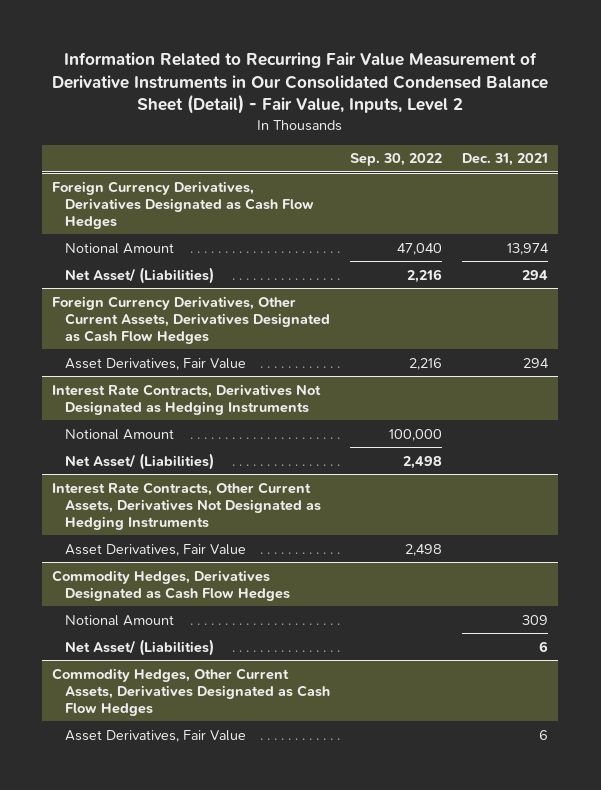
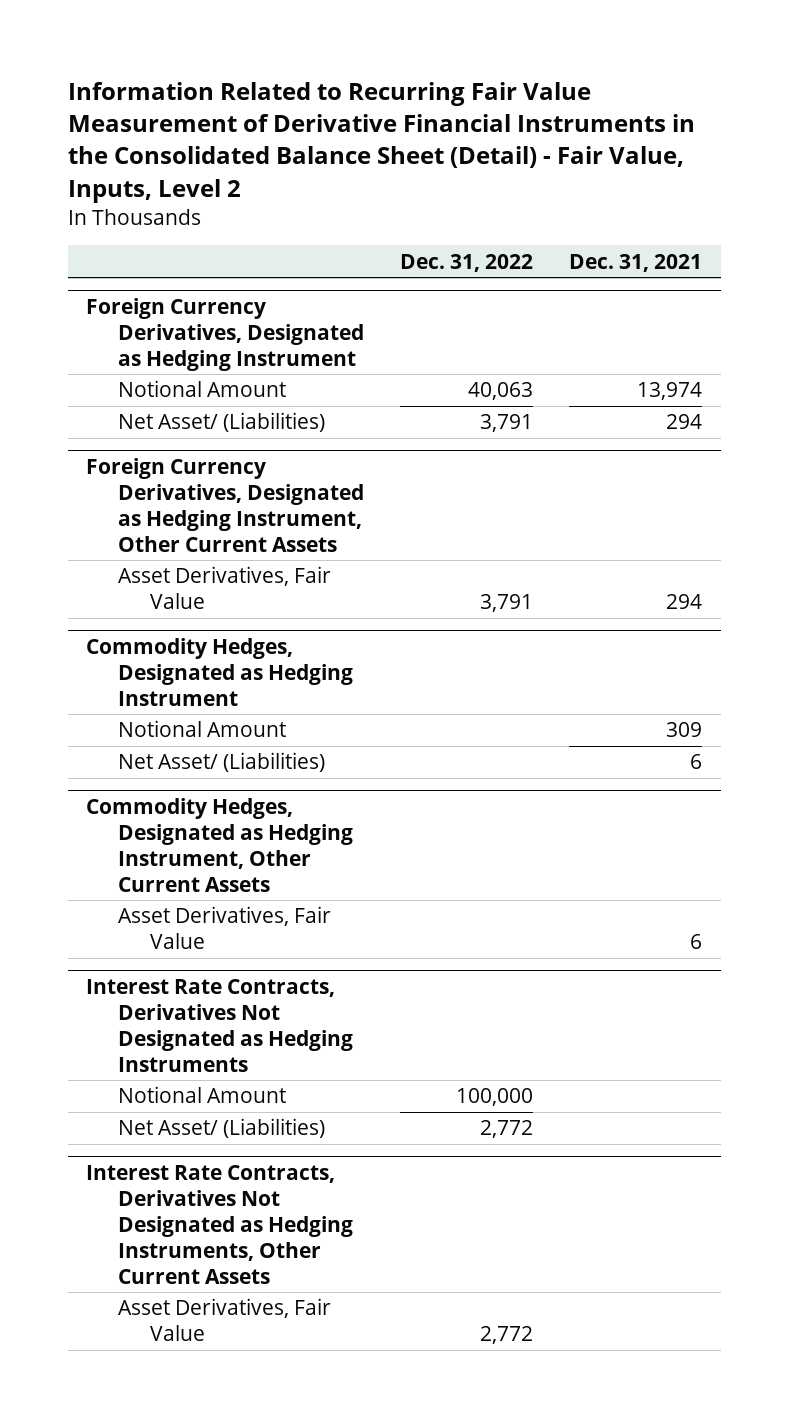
- Information Related to Recurring Fair Value Measurement of Derivative Instruments in Our Consolidated Condensed Balance Sheet (Detail) - Fair Value, Inputs, Level 2
+ Information Related to Recurring Fair Value Measurement of Derivative Financial Instruments in the Consolidated Balance Sheet (Detail) - Fair Value, Inputs, Level 2
- | Sep. 30, 2022 | Dec. 31, 2021
+ | Dec. 31, 2022 | Dec. 31, 2021
- Foreign Currency Derivatives, Derivatives Designated as Cash Flow Hedges
+ Foreign Currency Derivatives, Designated as Hedging Instrument
- Foreign Currency Derivatives, Other Current Assets, Derivatives Designated as Cash Flow Hedges
+ Foreign Currency Derivatives, Designated as Hedging Instrument, Other Current Assets
+ Commodity Hedges, Designated as Hedging Instrument
+ Notional Amount | | 309
+ Net Asset/ (Liabilities) | | 6
+ Commodity Hedges, Designated as Hedging Instrument, Other Current Assets
+ Asset Derivatives, Fair Value | | 6
- Interest Rate Contracts, Other Current Assets, Derivatives Not Designated as Hedging Instruments
+ Interest Rate Contracts, Derivatives Not Designated as Hedging Instruments, Other Current Assets
- Commodity Hedges, Derivatives Designated as Cash Flow Hedges
- Notional Amount | | 309
- Net Asset/ (Liabilities) | | 6
- Commodity Hedges, Other Current Assets, Derivatives Designated as Cash Flow Hedges
- Asset Derivatives, Fair Value | | 6

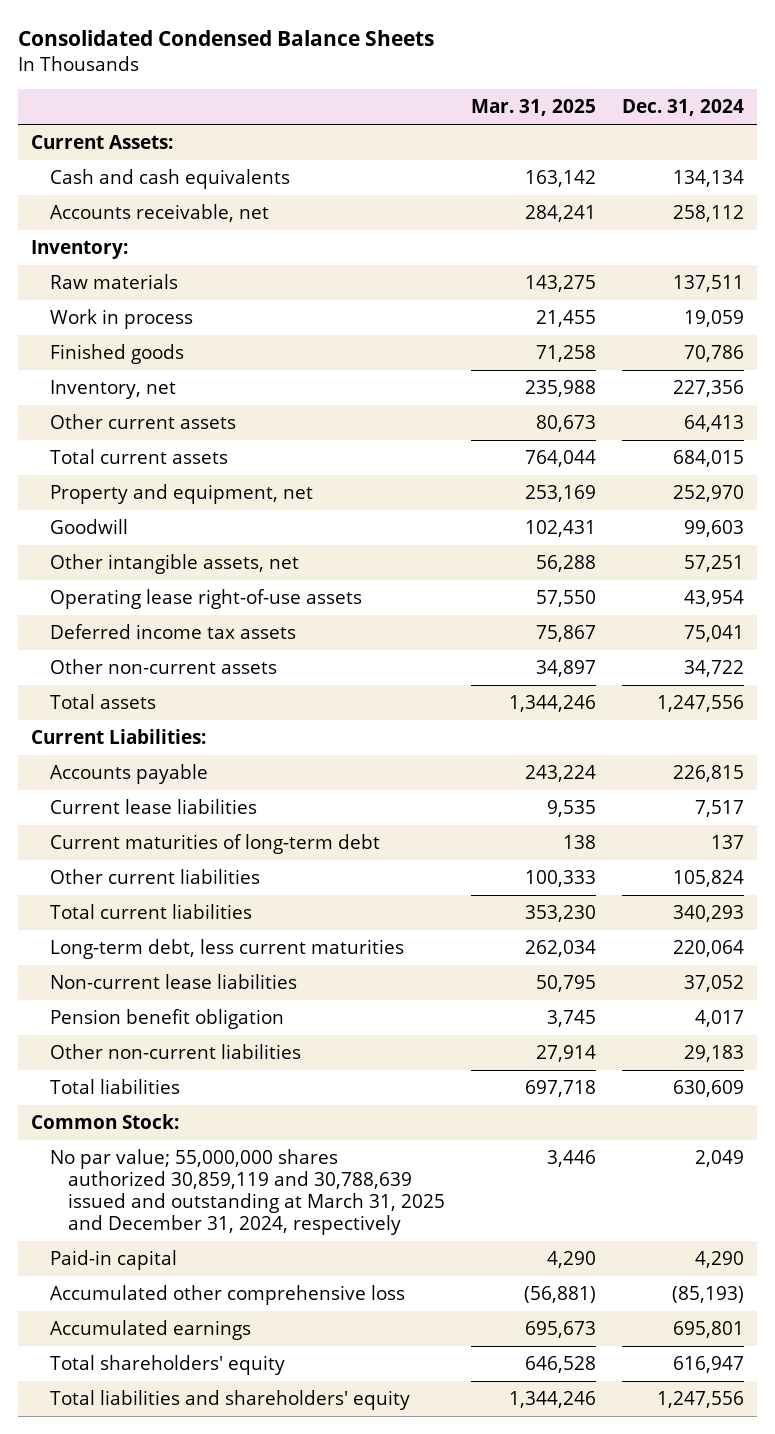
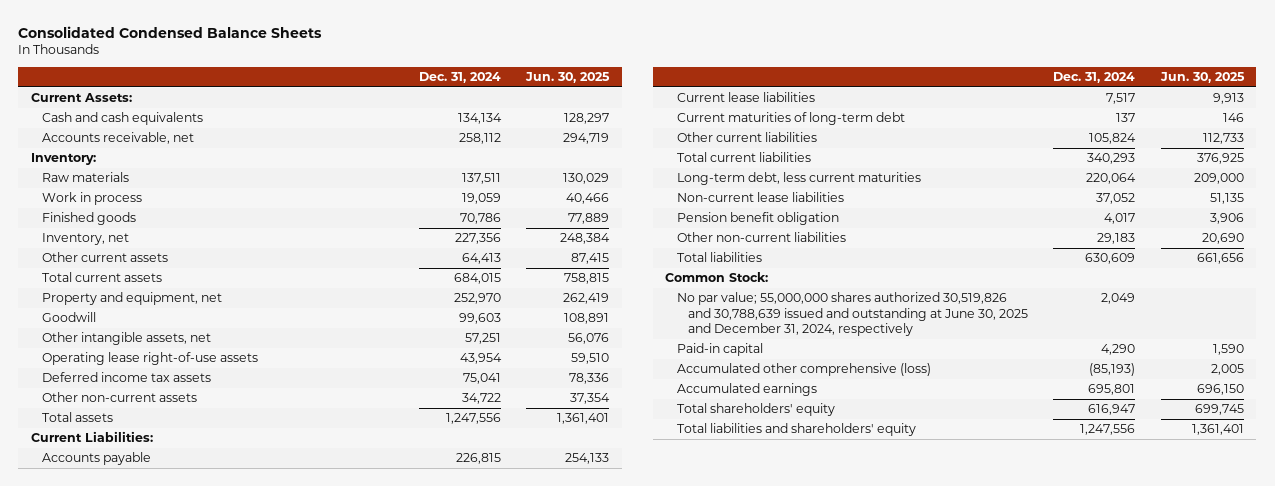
- | Mar. 31, 2025 | Dec. 31, 2024
+ | Dec. 31, 2024 | Jun. 30, 2025
- No par value; 55,000,000 shares authorized 30,859,119 and 30,788,639 issued and outstanding at March 31, 2025 and December 31, 2024, respectively | 3,446 | 2,049
+ No par value; 55,000,000 shares authorized 30,519,826 and 30,788,639 issued and outstanding at June 30, 2025 and December 31, 2024, respectively | 2,049 |
- Accumulated other comprehensive loss | (56,881) | (85,193)
+ Accumulated other comprehensive (loss) | (85,193) | 2,005

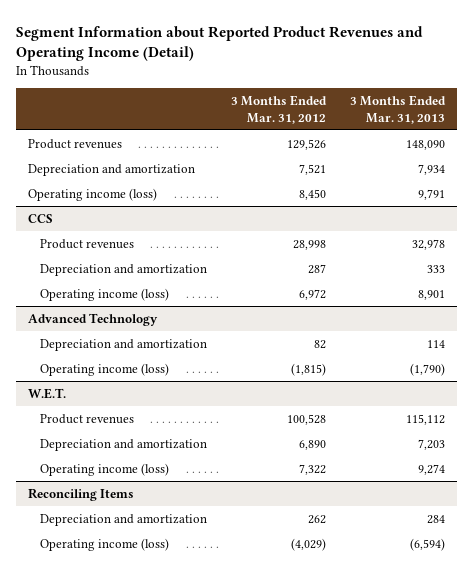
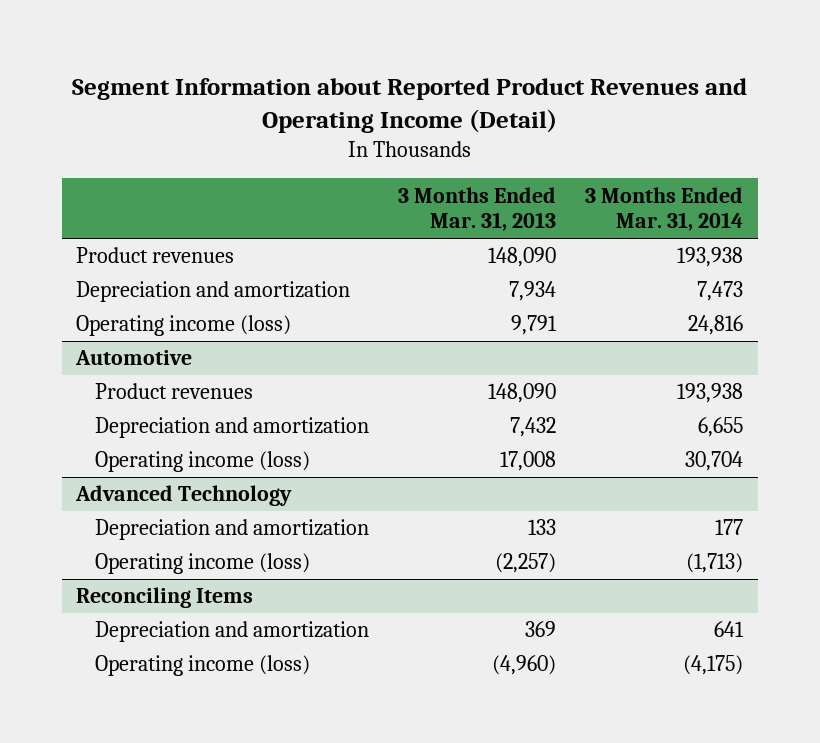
- | 3 Months Ended Mar. 31, 2012 | 3 Months Ended Mar. 31, 2013
+ | 3 Months Ended Mar. 31, 2013 | 3 Months Ended Mar. 31, 2014
- CCS
- Product revenues | 28,998 | 32,978
- Depreciation and amortization | 287 | 333
- Operating income (loss) | 6,972 | 8,901
+ Automotive
+ Product revenues | 148,090 | 193,938
+ Depreciation and amortization | 7,432 | 6,655
+ Operating income (loss) | 17,008 | 30,704
@ Advanced Technology
- Depreciation and amortization | 82 | 114
- Operating income (loss) | (1,815) | (1,790)
- W.E.T.
- Product revenues | 100,528 | 115,112
- Depreciation and amortization | 6,890 | 7,203
- Operating income (loss) | 7,322 | 9,274
@ Advanced Technology
+ Depreciation and amortization | 133 | 177
+ Operating income (loss) | (2,257) | (1,713)
@ Reconciling Items
- Depreciation and amortization | 262 | 284
- Operating income (loss) | (4,029) | (6,594)
+ Depreciation and amortization | 369 | 641
+ Operating income (loss) | (4,960) | (4,175)

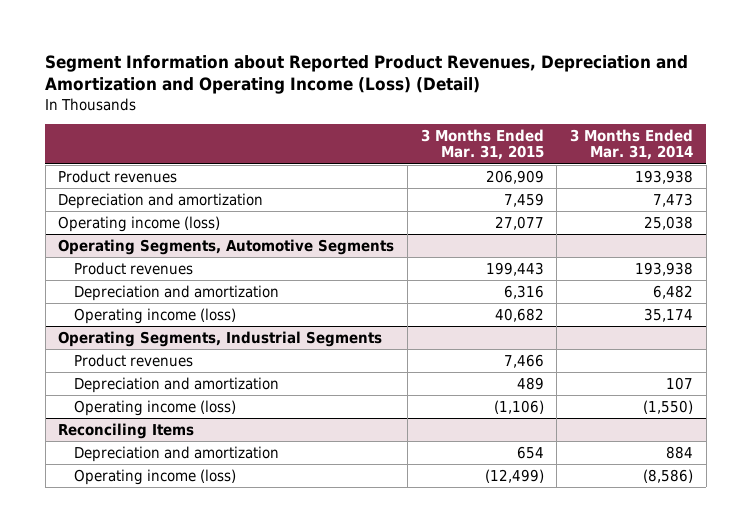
- Segment Information about Reported Product Revenues and Operating Income (Detail)
+ Segment Information about Reported Product Revenues, Depreciation and Amortization and Operating Income (Loss) (Detail)
- | 3 Months Ended Mar. 31, 2013 | 3 Months Ended Mar. 31, 2014
+ | 3 Months Ended Mar. 31, 2015 | 3 Months Ended Mar. 31, 2014
- Operating income (loss) | 9,791 | 24,816
- Automotive
+ Operating income (loss) | 27,077 | 25,038
+ Operating Segments, Automotive Segments
- Depreciation and amortization | 7,432 | 6,655
- Operating income (loss) | 17,008 | 30,704
- Advanced Technology
- Depreciation and amortization | 133 | 177
- Operating income (loss) | (2,257) | (1,713)
+ Depreciation and amortization | 6,316 | 6,482
+ Operating income (loss) | 40,682 | 35,174
+ Operating Segments, Industrial Segments
+ Product revenues | 7,466 |
+ Depreciation and amortization | 489 | 107
+ Operating income (loss) | (1,106) | (1,550)
@ Reconciling Items
- Depreciation and amortization | 369 | 641
- Operating income (loss) | (4,960) | (4,175)
+ Depreciation and amortization | 654 | 884
+ Operating income (loss) | (12,499) | (8,586)

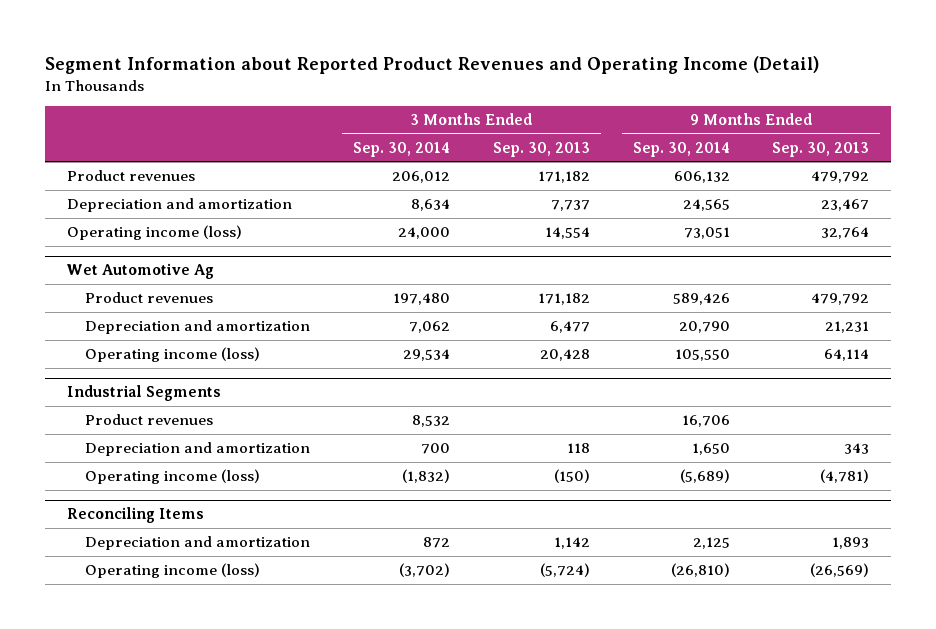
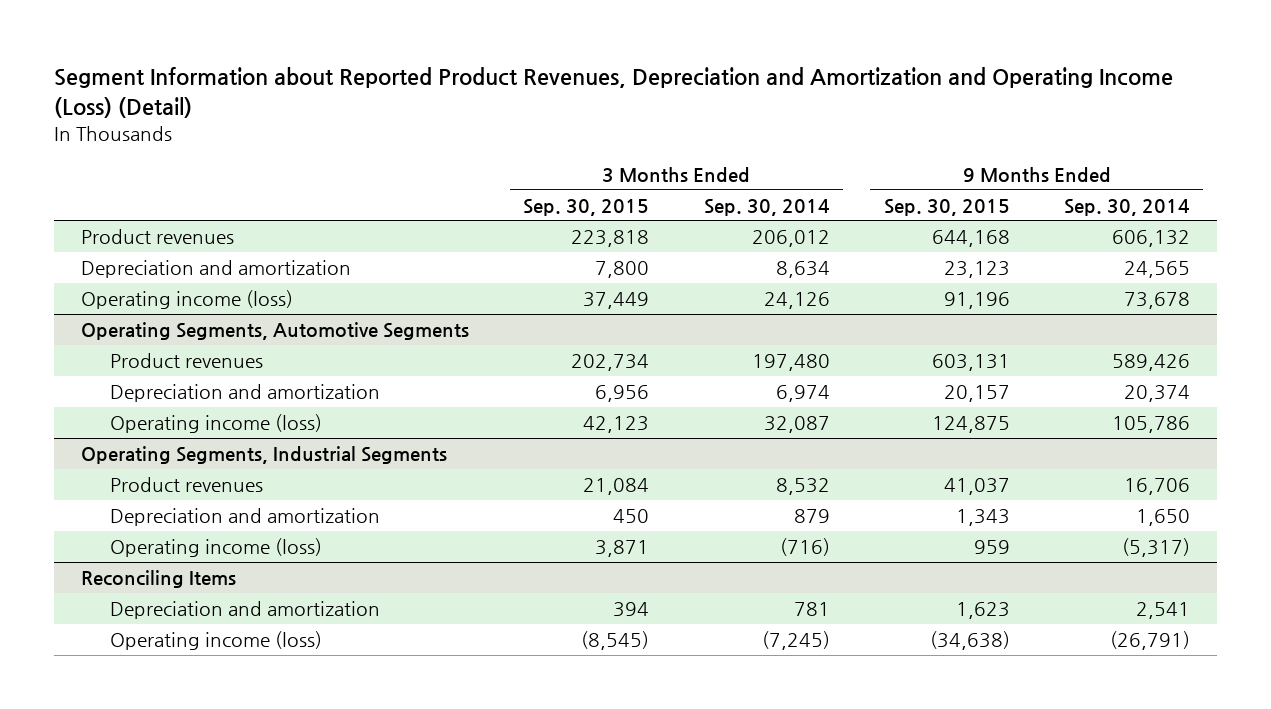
- Segment Information about Reported Product Revenues and Operating Income (Detail)
+ Segment Information about Reported Product Revenues, Depreciation and Amortization and Operating Income (Loss) (Detail)
- | 3 Months Ended Sep. 30, 2014 | 3 Months Ended Sep. 30, 2013 | 9 Months Ended Sep. 30, 2014 | 9 Months Ended Sep. 30, 2013
+ | 3 Months Ended Sep. 30, 2015 | 3 Months Ended Sep. 30, 2014 | 9 Months Ended Sep. 30, 2015 | 9 Months Ended Sep. 30, 2014
- Operating income (loss) | 24,000 | 14,554 | 73,051 | 32,764
- Wet Automotive Ag
+ Operating income (loss) | 37,449 | 24,126 | 91,196 | 73,678
+ Operating Segments, Automotive Segments
- Depreciation and amortization | 7,062 | 6,477 | 20,790 | 21,231
- Operating income (loss) | 29,534 | 20,428 | 105,550 | 64,114
- Industrial Segments
+ Depreciation and amortization | 6,956 | 6,974 | 20,157 | 20,374
+ Operating income (loss) | 42,123 | 32,087 | 124,875 | 105,786
+ Operating Segments, Industrial Segments
- Depreciation and amortization | 700 | 118 | 1,650 | 343
- Operating income (loss) | (1,832) | (150) | (5,689) | (4,781)
+ Depreciation and amortization | 450 | 879 | 1,343 | 1,650
+ Operating income (loss) | 3,871 | (716) | 959 | (5,317)
@ Reconciling Items
- Depreciation and amortization | 872 | 1,142 | 2,125 | 1,893
- Operating income (loss) | (3,702) | (5,724) | (26,810) | (26,569)
+ Depreciation and amortization | 394 | 781 | 1,623 | 2,541
+ Operating income (loss) | (8,545) | (7,245) | (34,638) | (26,791)

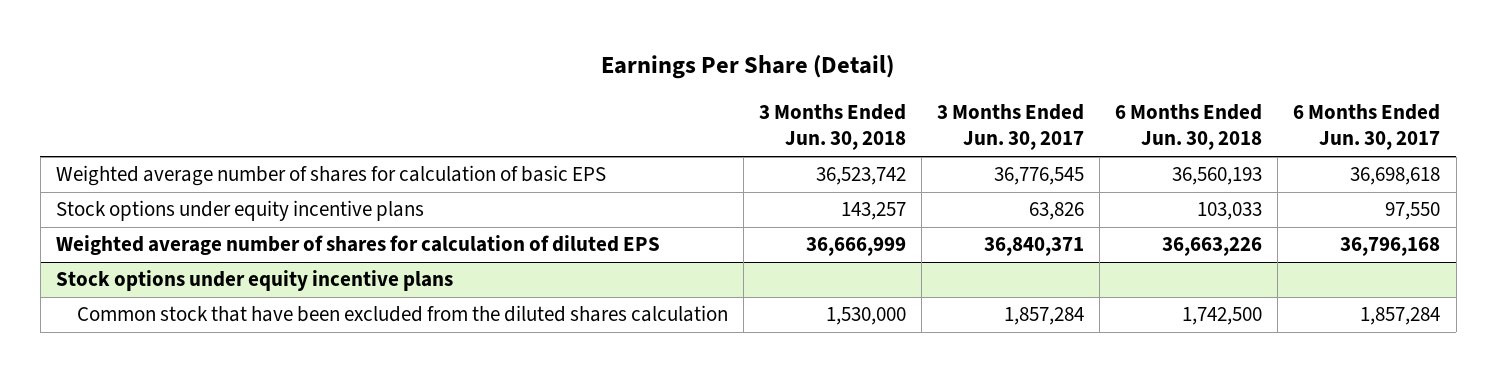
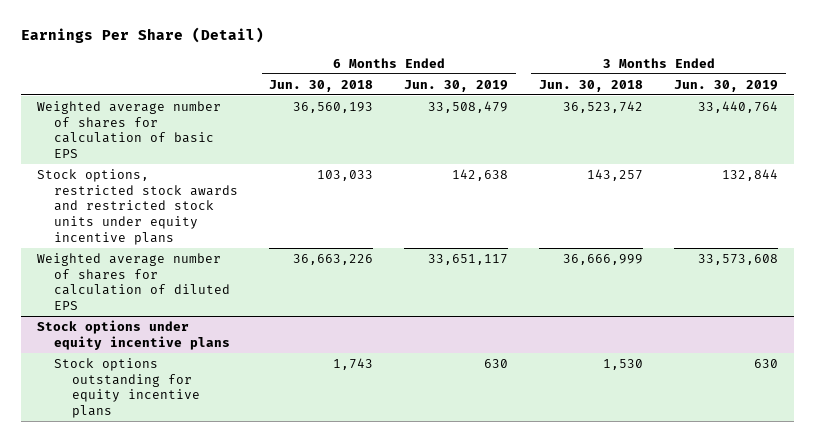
- | 3 Months Ended Jun. 30, 2018 | 3 Months Ended Jun. 30, 2017 | 6 Months Ended Jun. 30, 2018 | 6 Months Ended Jun. 30, 2017
+ | 6 Months Ended Jun. 30, 2018 | 6 Months Ended Jun. 30, 2019 | 3 Months Ended Jun. 30, 2018 | 3 Months Ended Jun. 30, 2019
- Stock options under equity incentive plans | 143,257 | 63,826 | 103,033 | 97,550
+ Stock options, restricted stock awards and restricted stock units under equity incentive plans | 103,033 | 142,638 | 143,257 | 132,844
@ Stock options under equity incentive plans
- Common stock that have been excluded from the diluted shares calculation | 1,530,000 | 1,857,284 | 1,742,500 | 1,857,284
+ Stock options outstanding for equity incentive plans | 1,743 | 630 | 1,530 | 630

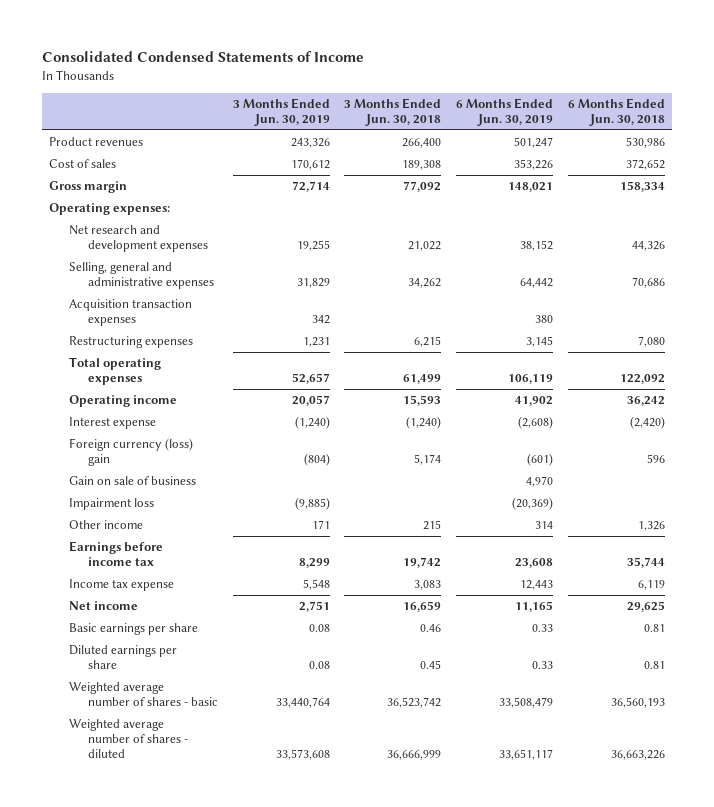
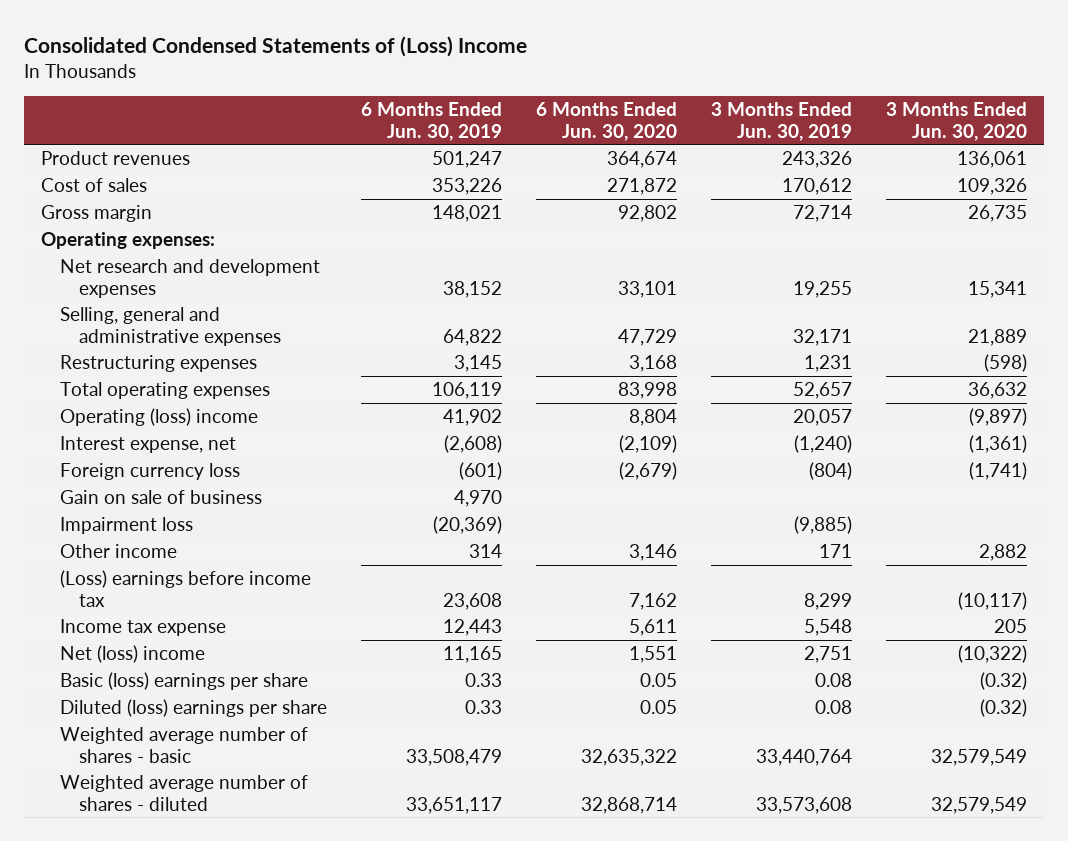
- Consolidated Condensed Statements of Income
+ Consolidated Condensed Statements of (Loss) Income
- | 3 Months Ended Jun. 30, 2019 | 3 Months Ended Jun. 30, 2018 | 6 Months Ended Jun. 30, 2019 | 6 Months Ended Jun. 30, 2018
+ | 6 Months Ended Jun. 30, 2019 | 6 Months Ended Jun. 30, 2020 | 3 Months Ended Jun. 30, 2019 | 3 Months Ended Jun. 30, 2020
- Selling, general and administrative expenses | 31,829 | 34,262 | 64,442 | 70,686
- Acquisition transaction expenses | 342 | | 380 |
+ Selling, general and administrative expenses | 64,822 | 47,729 | 32,171 | 21,889
- Operating income | 20,057 | 15,593 | 41,902 | 36,242
- Interest expense | (1,240) | (1,240) | (2,608) | (2,420)
- Foreign currency (loss) gain | (804) | 5,174 | (601) | 596
+ Operating (loss) income | 41,902 | 8,804 | 20,057 | (9,897)
+ Interest expense, net | (2,608) | (2,109) | (1,240) | (1,361)
+ Foreign currency loss | (601) | (2,679) | (804) | (1,741)
- Earnings before income tax | 8,299 | 19,742 | 23,608 | 35,744
+ (Loss) earnings before income tax | 23,608 | 7,162 | 8,299 | (10,117)
- Net income | 2,751 | 16,659 | 11,165 | 29,625
- Basic earnings per share | 0.08 | 0.46 | 0.33 | 0.81
- Diluted earnings per share | 0.08 | 0.45 | 0.33 | 0.81
+ Net (loss) income | 11,165 | 1,551 | 2,751 | (10,322)
+ Basic (loss) earnings per share | 0.33 | 0.05 | 0.08 | (0.32)
+ Diluted (loss) earnings per share | 0.33 | 0.05 | 0.08 | (0.32)

